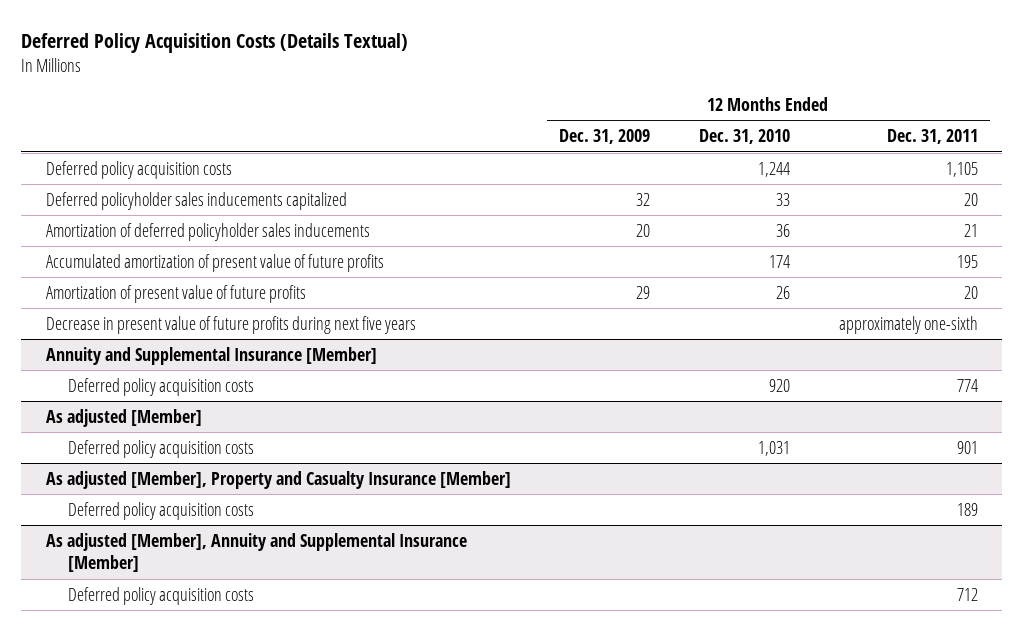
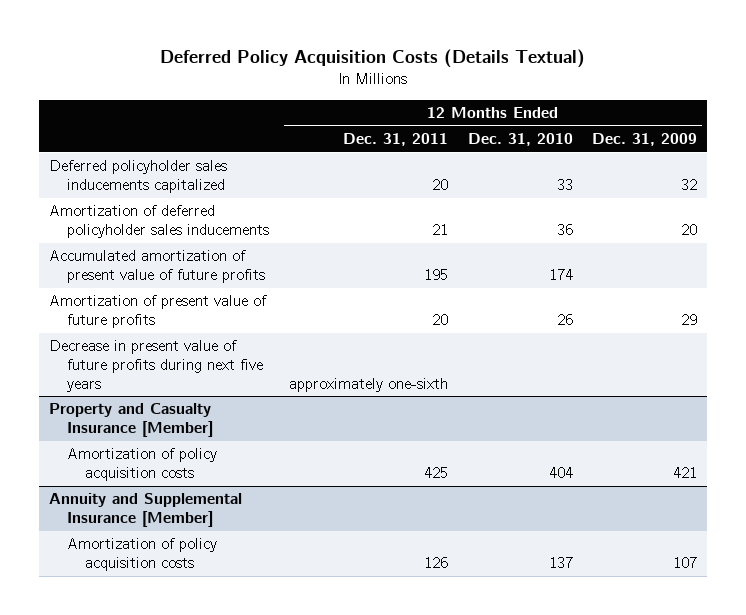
- | 12 Months Ended Dec. 31, 2009 | 12 Months Ended Dec. 31, 2010 | 12 Months Ended Dec. 31, 2011
+ | 12 Months Ended Dec. 31, 2011 | 12 Months Ended Dec. 31, 2010 | 12 Months Ended Dec. 31, 2009
- Deferred policy acquisition costs | | 1,244 | 1,105
+ Property and Casualty Insurance [Member]
+ Amortization of policy acquisition costs | 425 | 404 | 421
@ Annuity and Supplemental Insurance [Member]
- Deferred policy acquisition costs | | 920 | 774
- As adjusted [Member]
- Deferred policy acquisition costs | | 1,031 | 901
- As adjusted [Member], Property and Casualty Insurance [Member]
- Deferred policy acquisition costs | | | 189
- As adjusted [Member], Annuity and Supplemental Insurance [Member]
- Deferred policy acquisition costs | | | 712
@ Annuity and Supplemental Insurance [Member]
+ Amortization of policy acquisition costs | 126 | 137 | 107

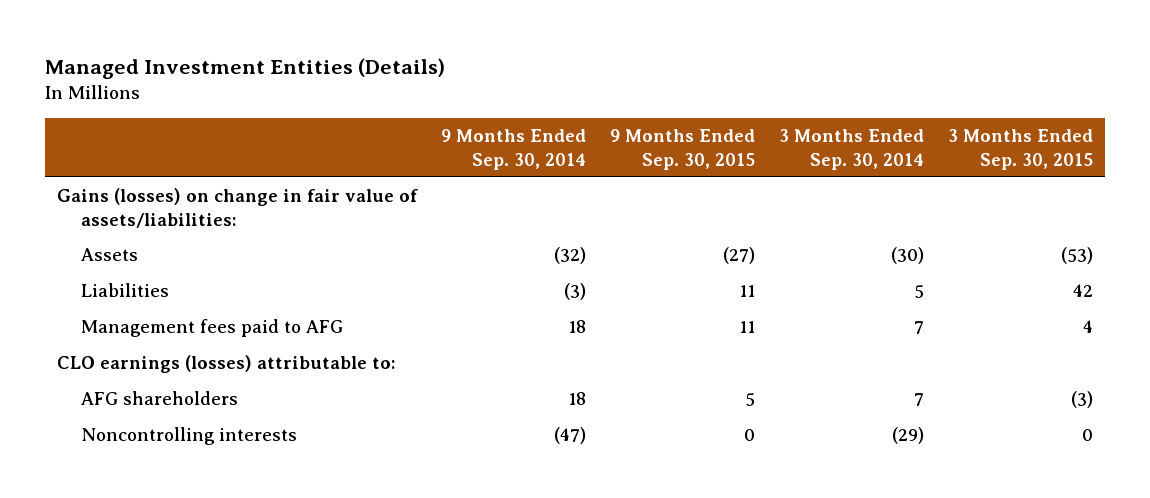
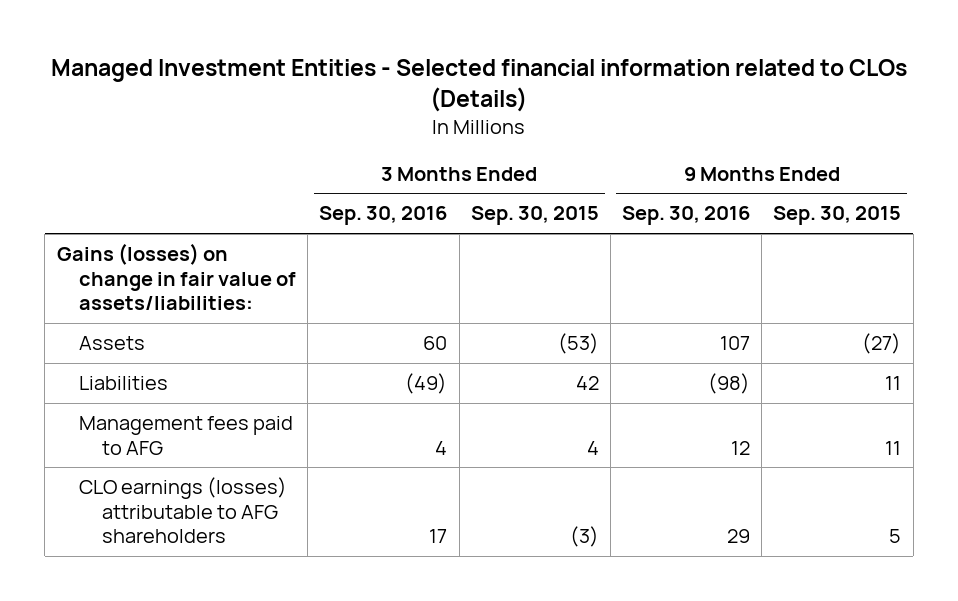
- Managed Investment Entities (Details)
+ Managed Investment Entities - Selected financial information related to CLOs (Details)
- | 9 Months Ended Sep. 30, 2014 | 9 Months Ended Sep. 30, 2015 | 3 Months Ended Sep. 30, 2014 | 3 Months Ended Sep. 30, 2015
+ | 3 Months Ended Sep. 30, 2016 | 3 Months Ended Sep. 30, 2015 | 9 Months Ended Sep. 30, 2016 | 9 Months Ended Sep. 30, 2015
- CLO earnings (losses) attributable to:
- AFG shareholders | 18 | 5 | 7 | (3)
- Noncontrolling interests | (47) | 0 | (29) | 0
+ CLO earnings (losses) attributable to AFG shareholders | 17 | (3) | 29 | 5

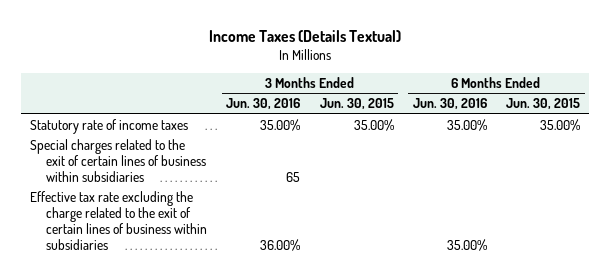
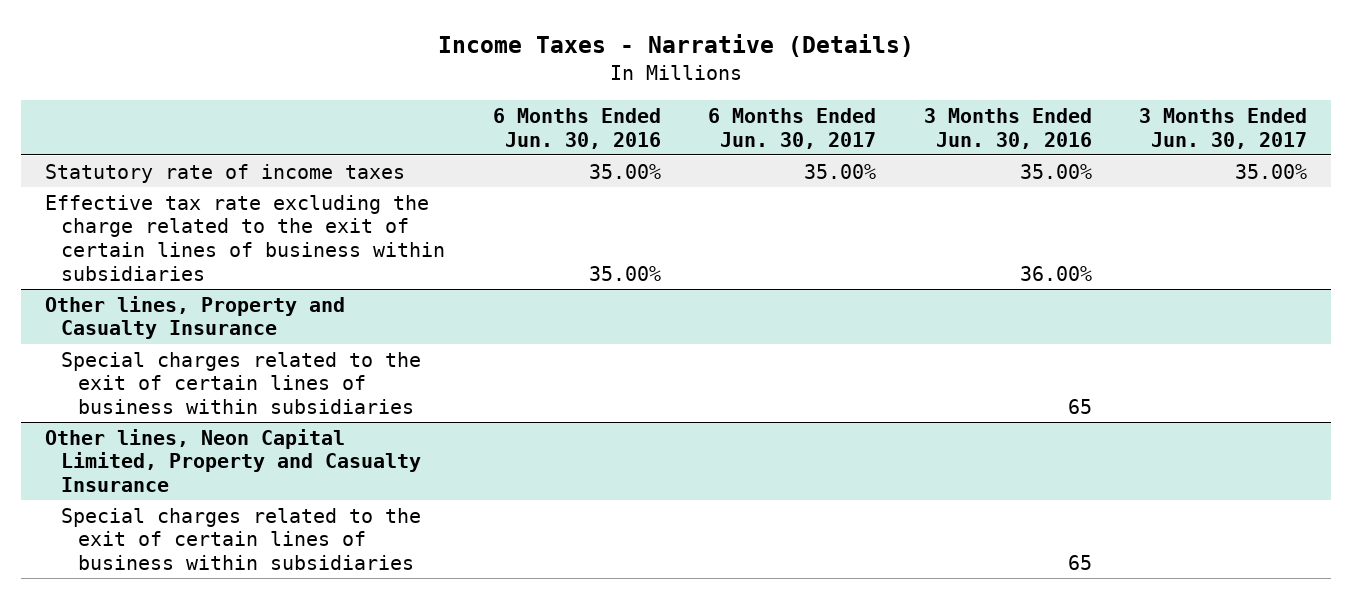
- Income Taxes (Details Textual)
+ Income Taxes - Narrative (Details)
- | 3 Months Ended Jun. 30, 2016 | 3 Months Ended Jun. 30, 2015 | 6 Months Ended Jun. 30, 2016 | 6 Months Ended Jun. 30, 2015
+ | 6 Months Ended Jun. 30, 2016 | 6 Months Ended Jun. 30, 2017 | 3 Months Ended Jun. 30, 2016 | 3 Months Ended Jun. 30, 2017
- Special charges related to the exit of certain lines of business within subsidiaries | 65 | | |
+ Other lines, Property and Casualty Insurance
+ Special charges related to the exit of certain lines of business within subsidiaries | | | 65 |
+ Other lines, Neon Capital Limited, Property and Casualty Insurance
+ Special charges related to the exit of certain lines of business within subsidiaries | | | 65 |

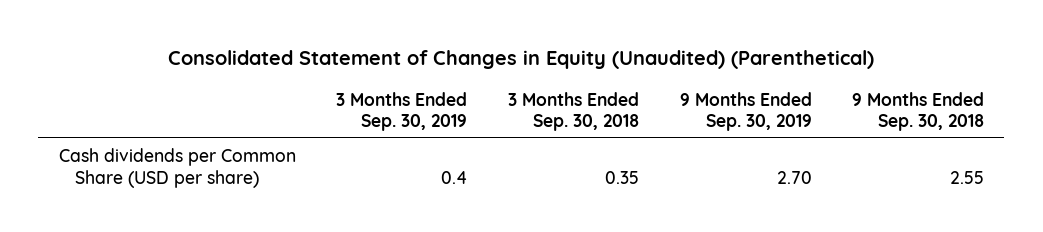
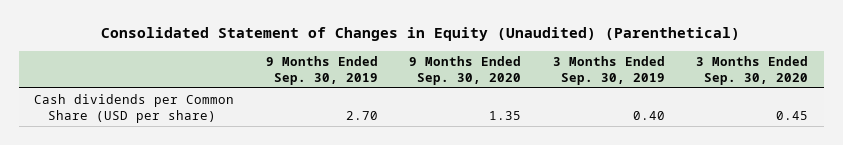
- | 3 Months Ended Sep. 30, 2019 | 3 Months Ended Sep. 30, 2018 | 9 Months Ended Sep. 30, 2019 | 9 Months Ended Sep. 30, 2018
+ | 9 Months Ended Sep. 30, 2019 | 9 Months Ended Sep. 30, 2020 | 3 Months Ended Sep. 30, 2019 | 3 Months Ended Sep. 30, 2020
- Cash dividends per Common Share (USD per share) | 0.4 | 0.35 | 2.70 | 2.55
+ Cash dividends per Common Share (USD per share) | 2.70 | 1.35 | 0.40 | 0.45

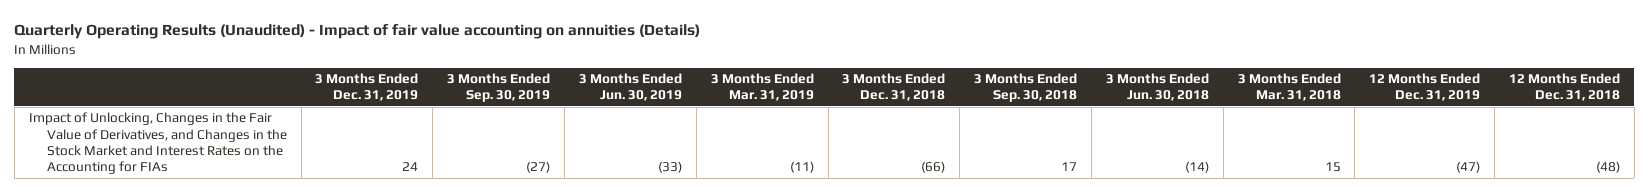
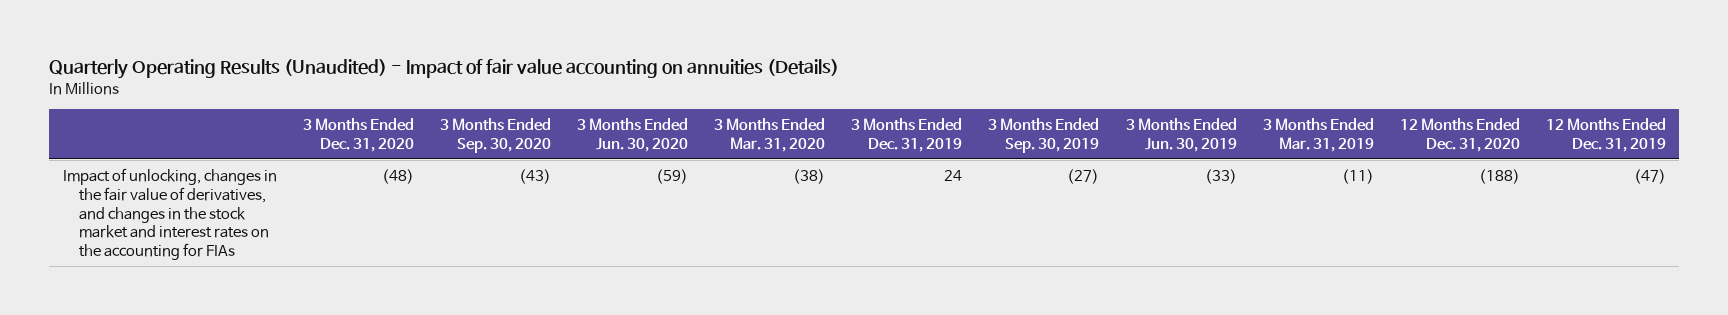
- | 3 Months Ended Dec. 31, 2019 | 3 Months Ended Sep. 30, 2019 | 3 Months Ended Jun. 30, 2019 | 3 Months Ended Mar. 31, 2019 | 3 Months Ended Dec. 31, 2018 | 3 Months Ended Sep. 30, 2018 | 3 Months Ended Jun. 30, 2018 | 3 Months Ended Mar. 31, 2018 | 12 Months Ended Dec. 31, 2019 | 12 Months Ended Dec. 31, 2018
+ | 3 Months Ended Dec. 31, 2020 | 3 Months Ended Sep. 30, 2020 | 3 Months Ended Jun. 30, 2020 | 3 Months Ended Mar. 31, 2020 | 3 Months Ended Dec. 31, 2019 | 3 Months Ended Sep. 30, 2019 | 3 Months Ended Jun. 30, 2019 | 3 Months Ended Mar. 31, 2019 | 12 Months Ended Dec. 31, 2020 | 12 Months Ended Dec. 31, 2019
- Impact of Unlocking, Changes in the Fair Value of Derivatives, and Changes in the Stock Market and Interest Rates on the Accounting for FIAs | 24 | (27) | (33) | (11) | (66) | 17 | (14) | 15 | (47) | (48)
+ Impact of unlocking, changes in the fair value of derivatives, and changes in the stock market and interest rates on the accounting for FIAs | (48) | (43) | (59) | (38) | 24 | (27) | (33) | (11) | (188) | (47)

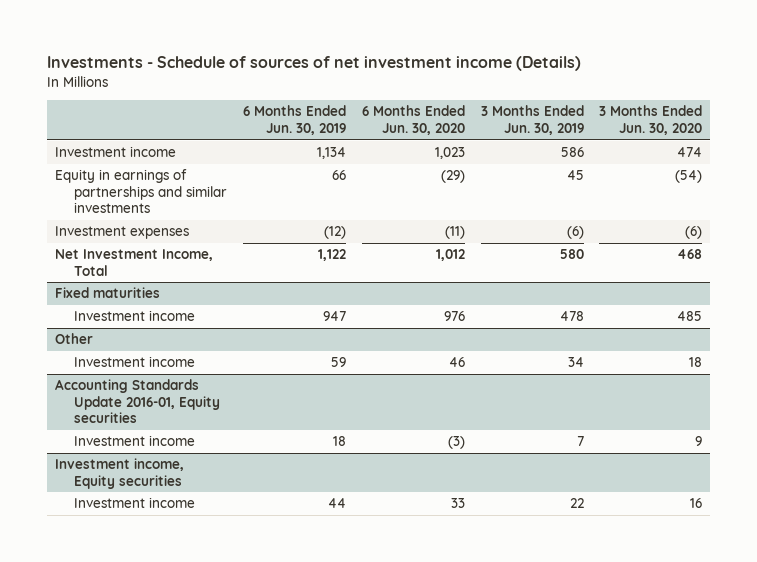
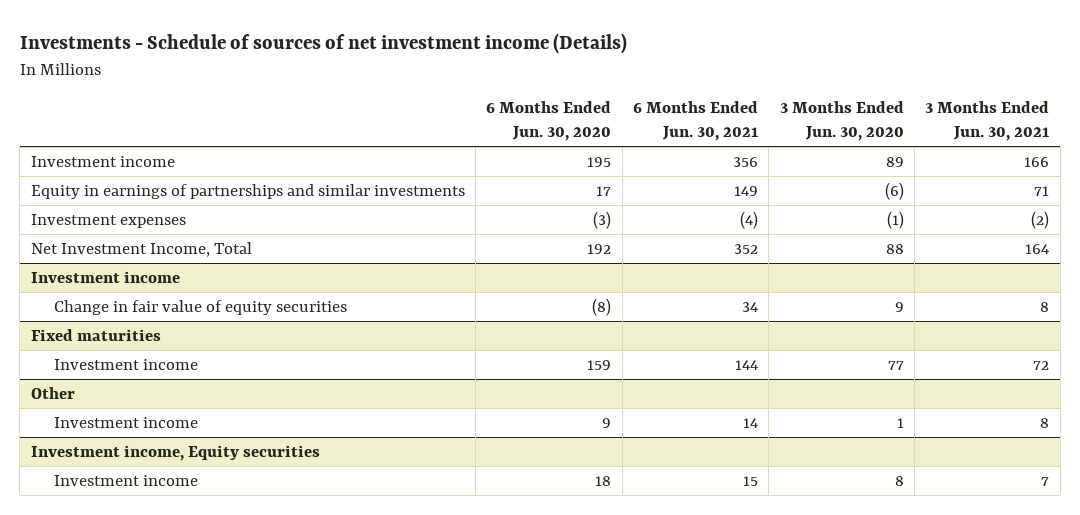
- | 6 Months Ended Jun. 30, 2019 | 6 Months Ended Jun. 30, 2020 | 3 Months Ended Jun. 30, 2019 | 3 Months Ended Jun. 30, 2020
+ | 6 Months Ended Jun. 30, 2020 | 6 Months Ended Jun. 30, 2021 | 3 Months Ended Jun. 30, 2020 | 3 Months Ended Jun. 30, 2021
- Investment income | 1,134 | 1,023 | 586 | 474
- Equity in earnings of partnerships and similar investments | 66 | (29) | 45 | (54)
- Investment expenses | (12) | (11) | (6) | (6)
- Net Investment Income, Total | 1,122 | 1,012 | 580 | 468
+ Investment income | 195 | 356 | 89 | 166
+ Equity in earnings of partnerships and similar investments | 17 | 149 | (6) | 71
+ Investment expenses | (3) | (4) | (1) | (2)
+ Net Investment Income, Total | 192 | 352 | 88 | 164
+ Investment income
+ Change in fair value of equity securities | (8) | 34 | 9 | 8
@ Fixed maturities
- Investment income | 947 | 976 | 478 | 485
+ Investment income | 159 | 144 | 77 | 72
@ Other
- Investment income | 59 | 46 | 34 | 18
- Accounting Standards Update 2016-01, Equity securities
- Investment income | 18 | (3) | 7 | 9
@ Other
+ Investment income | 9 | 14 | 1 | 8
@ Investment income, Equity securities
- Investment income | 44 | 33 | 22 | 16
+ Investment income | 18 | 15 | 8 | 7

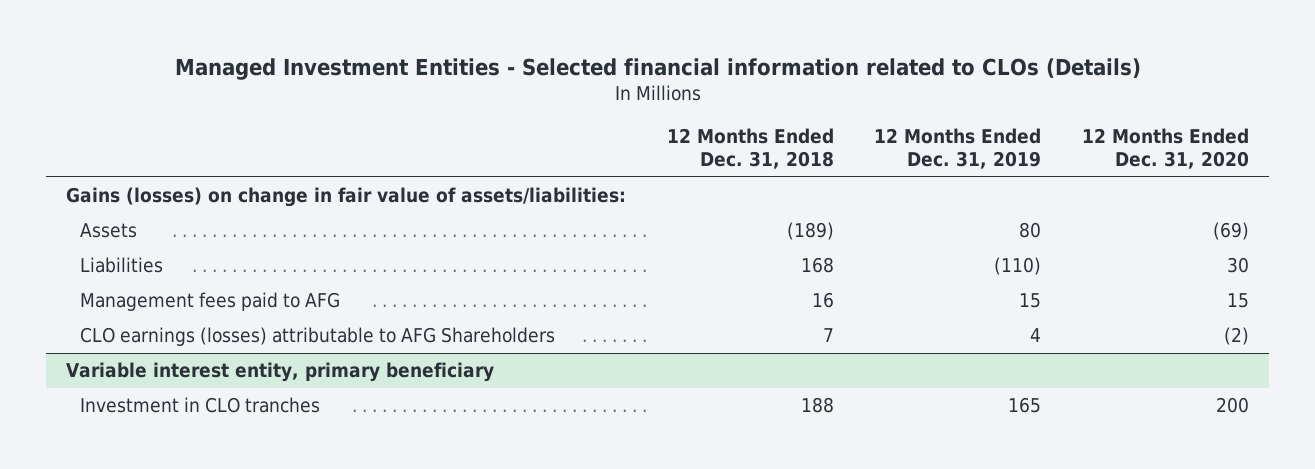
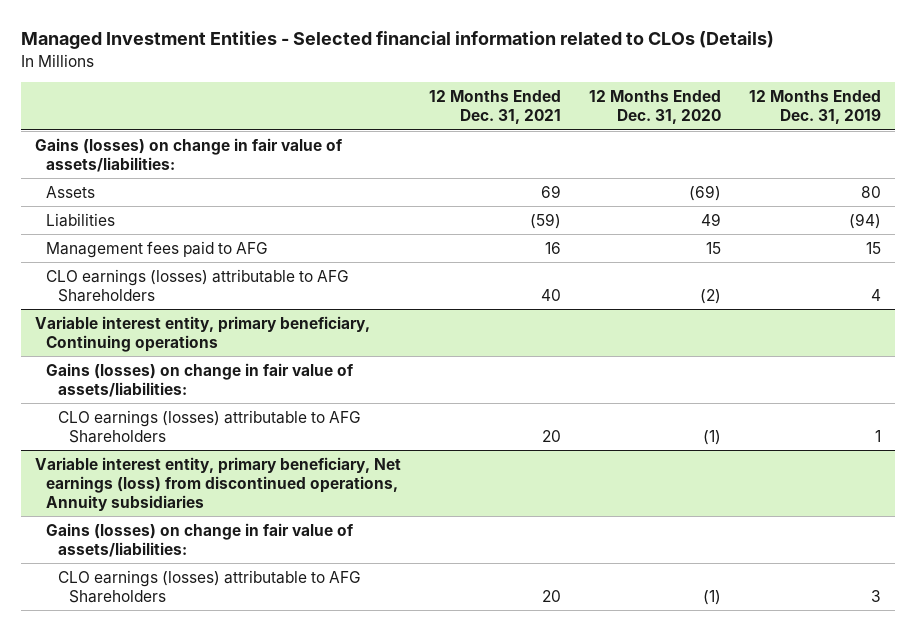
- | 12 Months Ended Dec. 31, 2018 | 12 Months Ended Dec. 31, 2019 | 12 Months Ended Dec. 31, 2020
+ | 12 Months Ended Dec. 31, 2021 | 12 Months Ended Dec. 31, 2020 | 12 Months Ended Dec. 31, 2019
- Liabilities | 168 | (110) | 30
+ Liabilities | (59) | 49 | (94)
- Variable interest entity, primary beneficiary
- Investment in CLO tranches | 188 | 165 | 200
+ Variable interest entity, primary beneficiary, Continuing operations
+ Gains (losses) on change in fair value of assets/liabilities:
+ CLO earnings (losses) attributable to AFG Shareholders | 20 | (1) | 1
+ Variable interest entity, primary beneficiary, Net earnings (loss) from discontinued operations, Annuity subsidiaries
+ Gains (losses) on change in fair value of assets/liabilities:
+ CLO earnings (losses) attributable to AFG Shareholders | 20 | (1) | 3

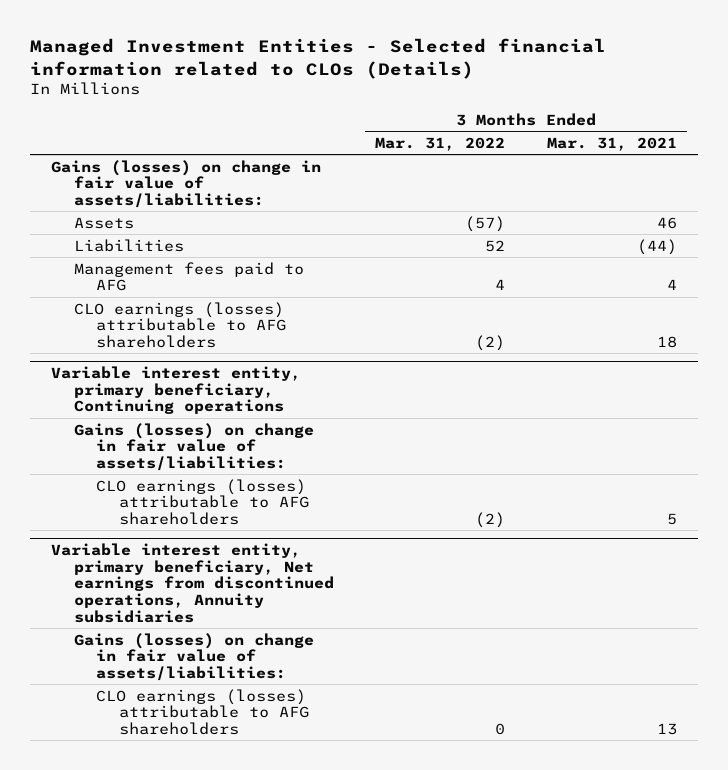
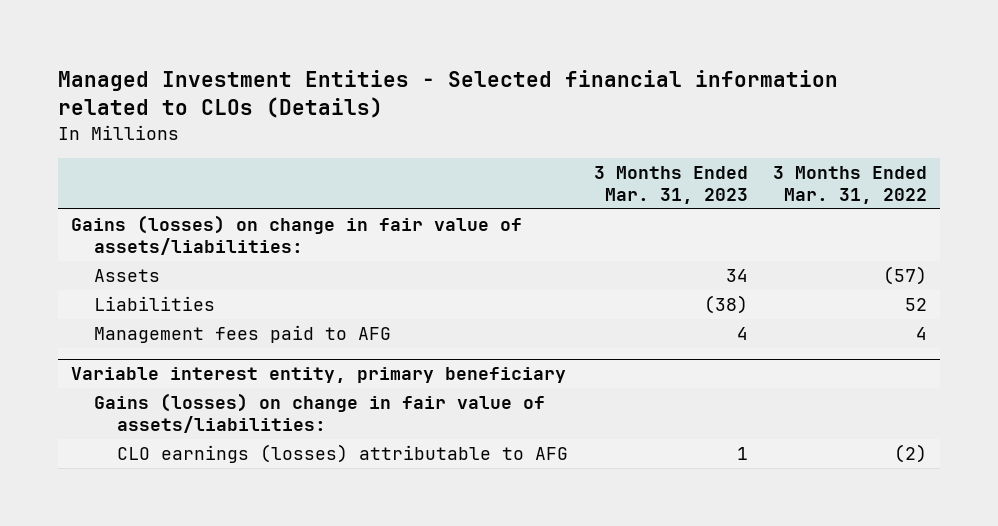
- | 3 Months Ended Mar. 31, 2022 | 3 Months Ended Mar. 31, 2021
+ | 3 Months Ended Mar. 31, 2023 | 3 Months Ended Mar. 31, 2022
- CLO earnings (losses) attributable to AFG shareholders | (2) | 18
- Variable interest entity, primary beneficiary, Continuing operations
- Gains (losses) on change in fair value of assets/liabilities:
- CLO earnings (losses) attributable to AFG shareholders | (2) | 5
- Variable interest entity, primary beneficiary, Net earnings from discontinued operations, Annuity subsidiaries
+ Variable interest entity, primary beneficiary
- CLO earnings (losses) attributable to AFG shareholders | 0 | 13
+ CLO earnings (losses) attributable to AFG | 1 | (2)

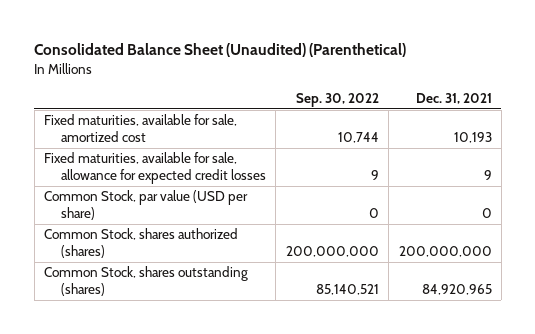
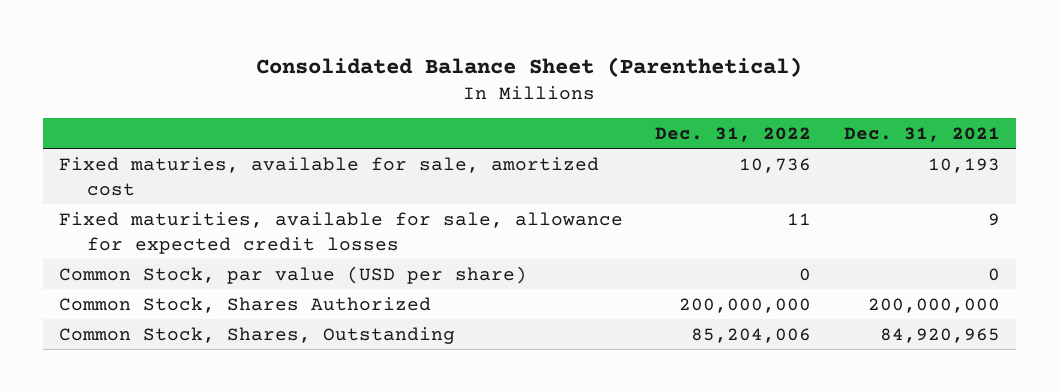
- Consolidated Balance Sheet (Unaudited) (Parenthetical)
+ Consolidated Balance Sheet (Parenthetical)
- | Sep. 30, 2022 | Dec. 31, 2021
+ | Dec. 31, 2022 | Dec. 31, 2021
- Fixed maturities, available for sale, amortized cost | 10,744 | 10,193
+ Fixed maturies, available for sale, amortized cost | 10,736 | 10,193
- Common Stock, shares authorized (shares) | 200,000,000 | 200,000,000
- Common Stock, shares outstanding (shares) | 85,140,521 | 84,920,965
+ Common Stock, Shares Authorized | 200,000,000 | 200,000,000
+ Common Stock, Shares, Outstanding | 85,204,006 | 84,920,965

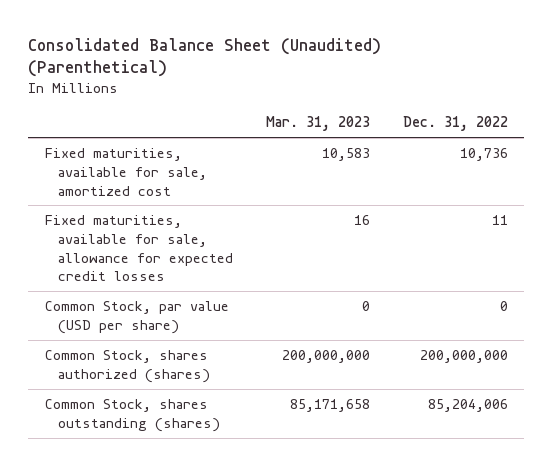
- Consolidated Balance Sheet (Parenthetical)
+ Consolidated Balance Sheet (Unaudited) (Parenthetical)
- | Dec. 31, 2022 | Dec. 31, 2021
+ | Mar. 31, 2023 | Dec. 31, 2022
- Fixed maturies, available for sale, amortized cost | 10,736 | 10,193
+ Fixed maturities, available for sale, amortized cost | 10,583 | 10,736
- Common Stock, Shares Authorized | 200,000,000 | 200,000,000
- Common Stock, Shares, Outstanding | 85,204,006 | 84,920,965
+ Common Stock, shares authorized (shares) | 200,000,000 | 200,000,000
+ Common Stock, shares outstanding (shares) | 85,171,658 | 85,204,006

